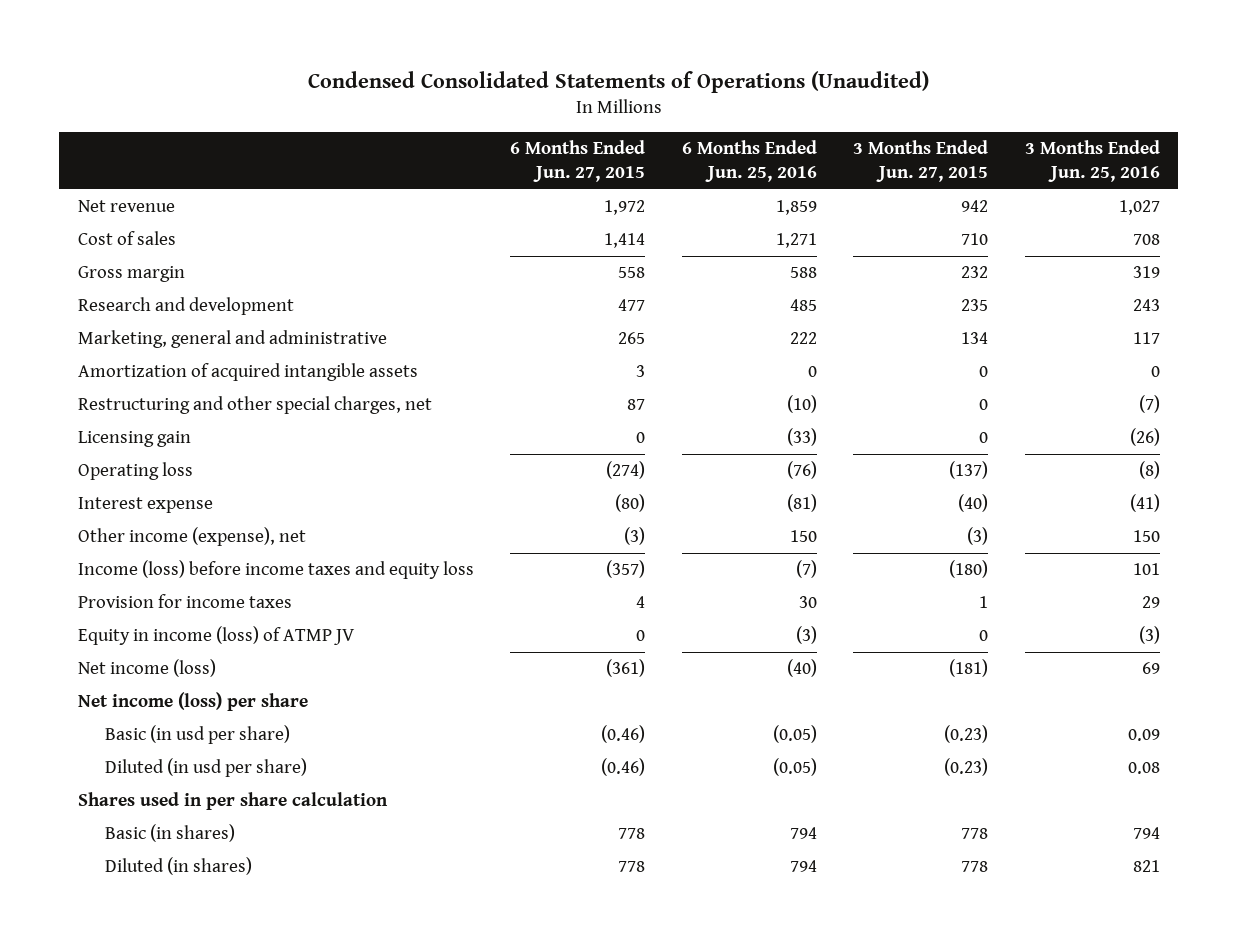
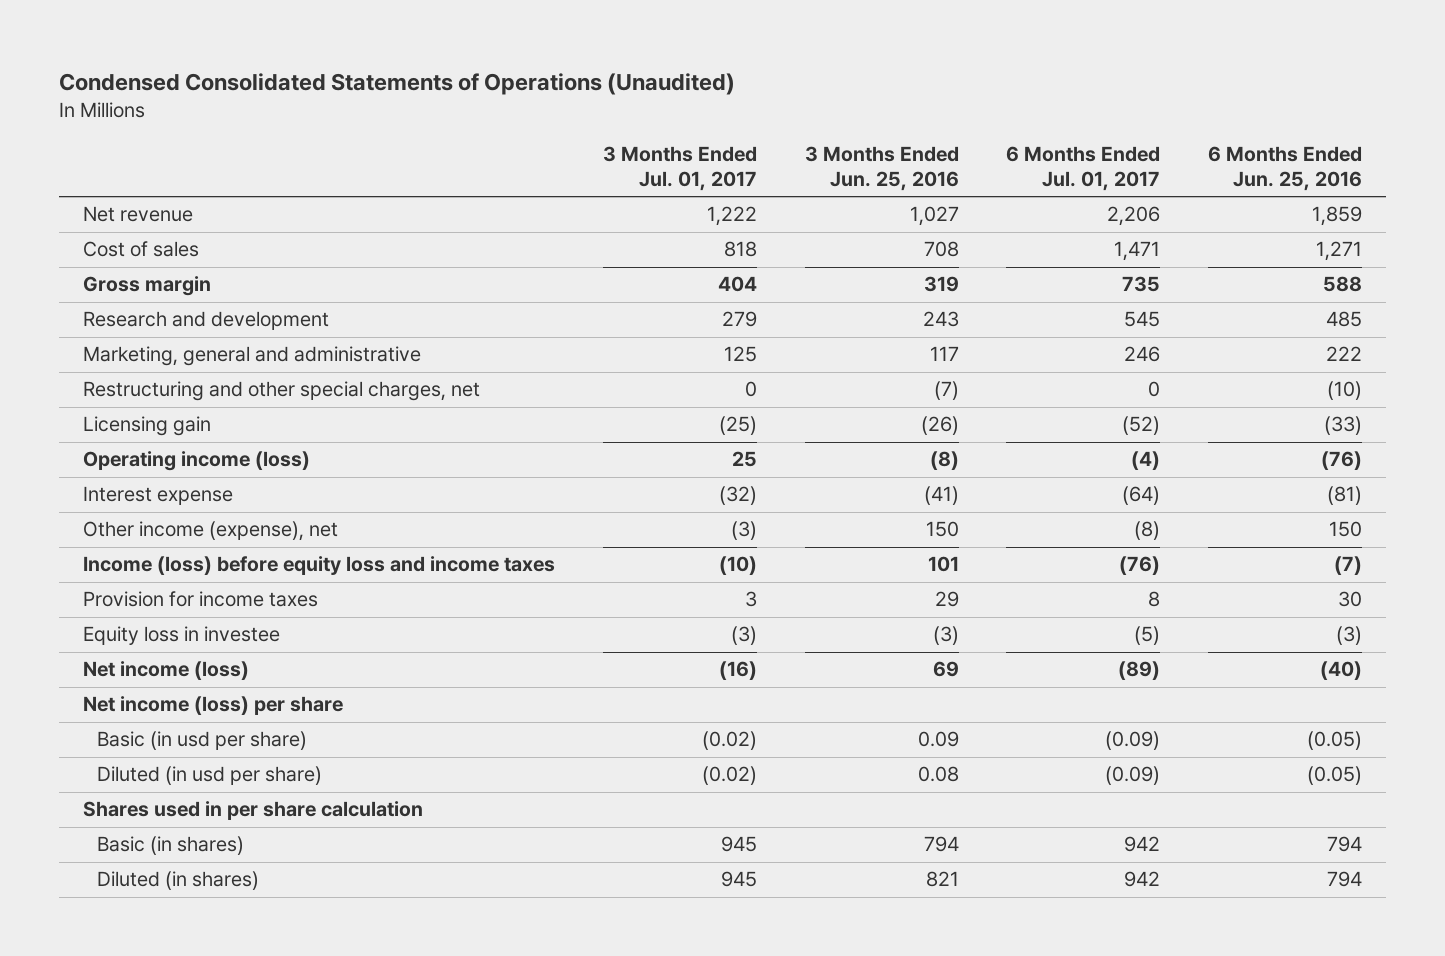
- | 6 Months Ended Jun. 27, 2015 | 6 Months Ended Jun. 25, 2016 | 3 Months Ended Jun. 27, 2015 | 3 Months Ended Jun. 25, 2016
+ | 3 Months Ended Jul. 01, 2017 | 3 Months Ended Jun. 25, 2016 | 6 Months Ended Jul. 01, 2017 | 6 Months Ended Jun. 25, 2016
- Amortization of acquired intangible assets | 3 | 0 | 0 | 0
- Operating loss | (274) | (76) | (137) | (8)
+ Operating income (loss) | 25 | (8) | (4) | (76)
- Income (loss) before income taxes and equity loss | (357) | (7) | (180) | 101
+ Income (loss) before equity loss and income taxes | (10) | 101 | (76) | (7)
- Equity in income (loss) of ATMP JV | 0 | (3) | 0 | (3)
+ Equity loss in investee | (3) | (3) | (5) | (3)

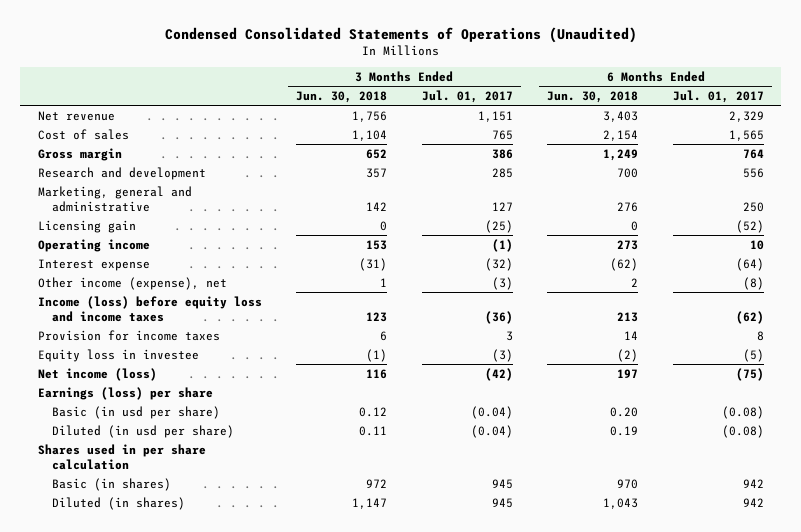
- | 3 Months Ended Jul. 01, 2017 | 3 Months Ended Jun. 25, 2016 | 6 Months Ended Jul. 01, 2017 | 6 Months Ended Jun. 25, 2016
+ | 3 Months Ended Jun. 30, 2018 | 3 Months Ended Jul. 01, 2017 | 6 Months Ended Jun. 30, 2018 | 6 Months Ended Jul. 01, 2017
- Net revenue | 1,222 | 1,027 | 2,206 | 1,859
- Cost of sales | 818 | 708 | 1,471 | 1,271
- Gross margin | 404 | 319 | 735 | 588
- Research and development | 279 | 243 | 545 | 485
- Marketing, general and administrative | 125 | 117 | 246 | 222
- Restructuring and other special charges, net | 0 | (7) | 0 | (10)
+ Net revenue | 1,756 | 1,151 | 3,403 | 2,329
+ Cost of sales | 1,104 | 765 | 2,154 | 1,565
+ Gross margin | 652 | 386 | 1,249 | 764
+ Research and development | 357 | 285 | 700 | 556
+ Marketing, general and administrative | 142 | 127 | 276 | 250
- Operating income (loss) | 25 | (8) | (4) | (76)
+ Operating income | 153 | (1) | 273 | 10
- Income (loss) before equity loss and income taxes | (10) | 101 | (76) | (7)
+ Income (loss) before equity loss and income taxes | 123 | (36) | 213 | (62)
- Net income (loss) | (16) | 69 | (89) | (40)
- Net income (loss) per share
- Basic (in usd per share) | (0.02) | 0.09 | (0.09) | (0.05)
- Diluted (in usd per share) | (0.02) | 0.08 | (0.09) | (0.05)
+ Net income (loss) | 116 | (42) | 197 | (75)
+ Earnings (loss) per share
+ Basic (in usd per share) | 0.12 | (0.04) | 0.20 | (0.08)
+ Diluted (in usd per share) | 0.11 | (0.04) | 0.19 | (0.08)

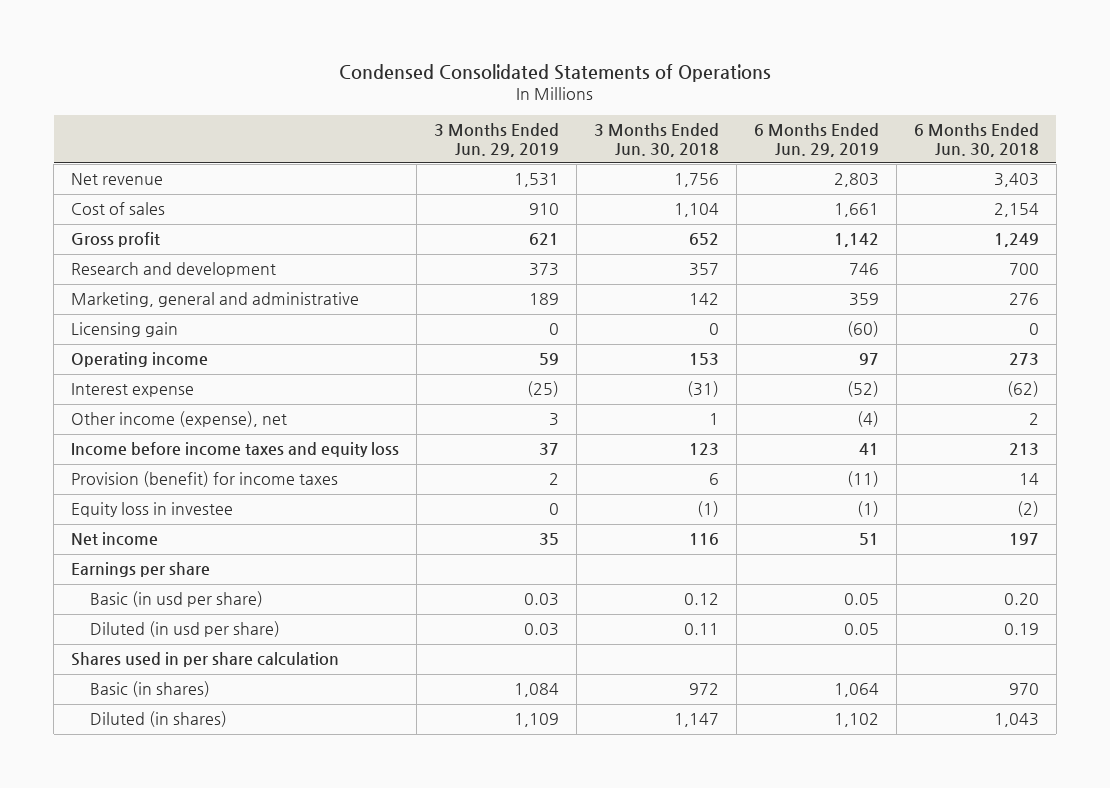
- Condensed Consolidated Statements of Operations (Unaudited)
+ Condensed Consolidated Statements of Operations
- | 3 Months Ended Jun. 30, 2018 | 3 Months Ended Jul. 01, 2017 | 6 Months Ended Jun. 30, 2018 | 6 Months Ended Jul. 01, 2017
+ | 3 Months Ended Jun. 29, 2019 | 3 Months Ended Jun. 30, 2018 | 6 Months Ended Jun. 29, 2019 | 6 Months Ended Jun. 30, 2018
- Gross margin | 652 | 386 | 1,249 | 764
+ Gross profit | 621 | 652 | 1,142 | 1,249
- Income (loss) before equity loss and income taxes | 123 | (36) | 213 | (62)
- Provision for income taxes | 6 | 3 | 14 | 8
+ Income before income taxes and equity loss | 37 | 123 | 41 | 213
+ Provision (benefit) for income taxes | 2 | 6 | (11) | 14
- Net income (loss) | 116 | (42) | 197 | (75)
- Earnings (loss) per share
+ Net income | 35 | 116 | 51 | 197
+ Earnings per share

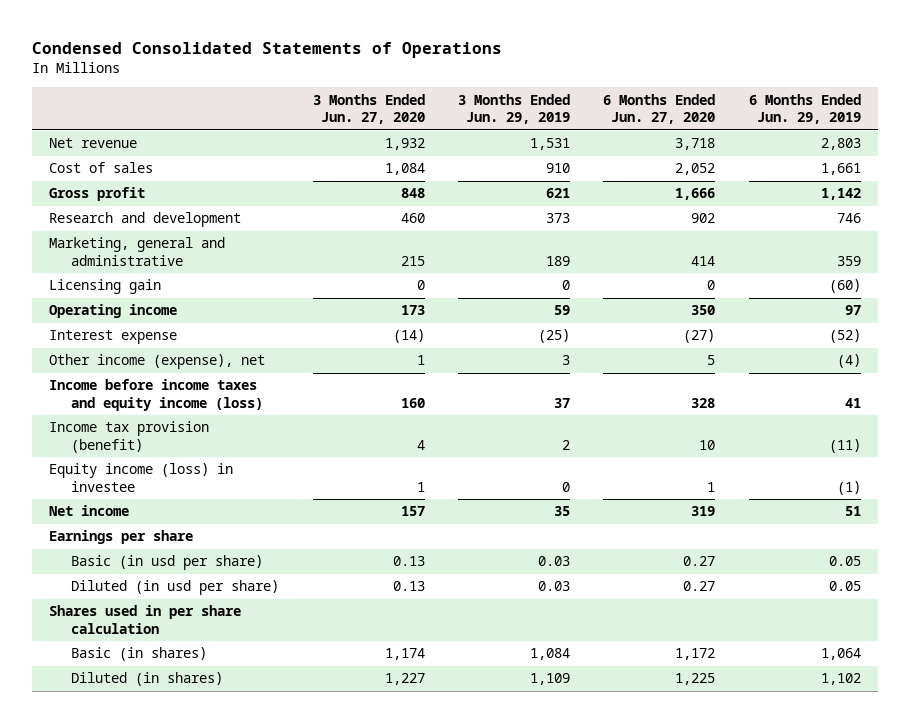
- | 3 Months Ended Jun. 29, 2019 | 3 Months Ended Jun. 30, 2018 | 6 Months Ended Jun. 29, 2019 | 6 Months Ended Jun. 30, 2018
+ | 3 Months Ended Jun. 27, 2020 | 3 Months Ended Jun. 29, 2019 | 6 Months Ended Jun. 27, 2020 | 6 Months Ended Jun. 29, 2019
- Income before income taxes and equity loss | 37 | 123 | 41 | 213
- Provision (benefit) for income taxes | 2 | 6 | (11) | 14
- Equity loss in investee | 0 | (1) | (1) | (2)
+ Income before income taxes and equity income (loss) | 160 | 37 | 328 | 41
+ Income tax provision (benefit) | 4 | 2 | 10 | (11)
+ Equity income (loss) in investee | 1 | 0 | 1 | (1)

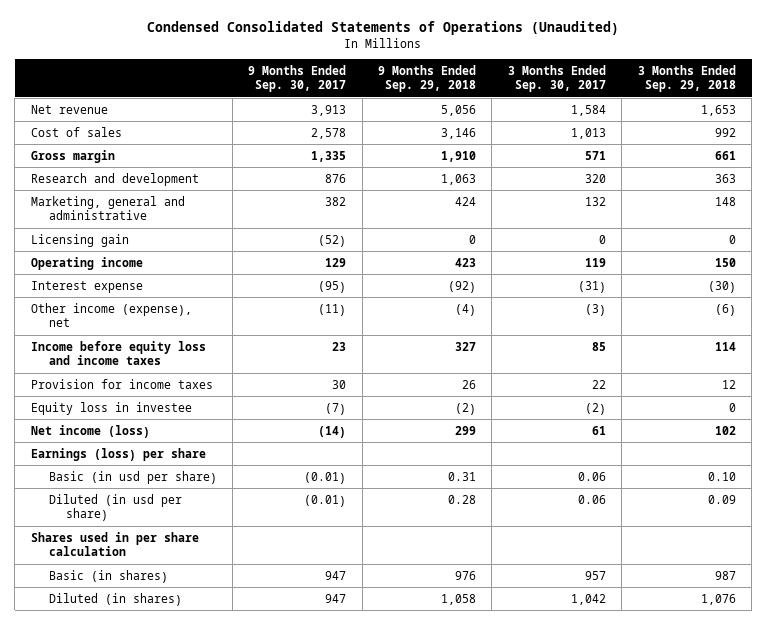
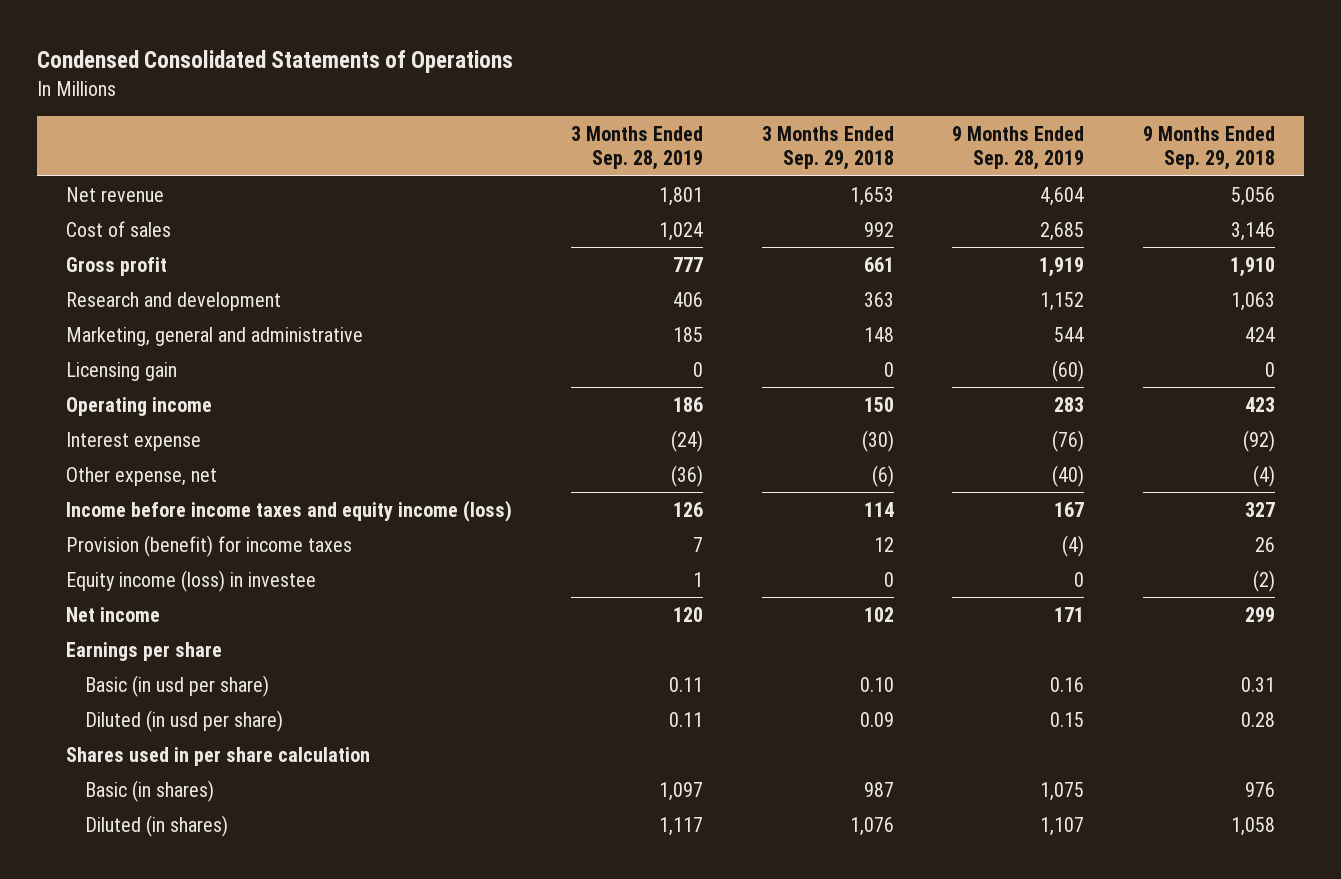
- Condensed Consolidated Statements of Operations (Unaudited)
+ Condensed Consolidated Statements of Operations
- | 9 Months Ended Sep. 30, 2017 | 9 Months Ended Sep. 29, 2018 | 3 Months Ended Sep. 30, 2017 | 3 Months Ended Sep. 29, 2018
+ | 3 Months Ended Sep. 28, 2019 | 3 Months Ended Sep. 29, 2018 | 9 Months Ended Sep. 28, 2019 | 9 Months Ended Sep. 29, 2018
- Gross margin | 1,335 | 1,910 | 571 | 661
+ Gross profit | 777 | 661 | 1,919 | 1,910
- Other income (expense), net | (11) | (4) | (3) | (6)
- Income before equity loss and income taxes | 23 | 327 | 85 | 114
- Provision for income taxes | 30 | 26 | 22 | 12
- Equity loss in investee | (7) | (2) | (2) | 0
- Net income (loss) | (14) | 299 | 61 | 102
- Earnings (loss) per share
+ Other expense, net | (36) | (6) | (40) | (4)
+ Income before income taxes and equity income (loss) | 126 | 114 | 167 | 327
+ Provision (benefit) for income taxes | 7 | 12 | (4) | 26
+ Equity income (loss) in investee | 1 | 0 | 0 | (2)
+ Net income | 120 | 102 | 171 | 299
+ Earnings per share

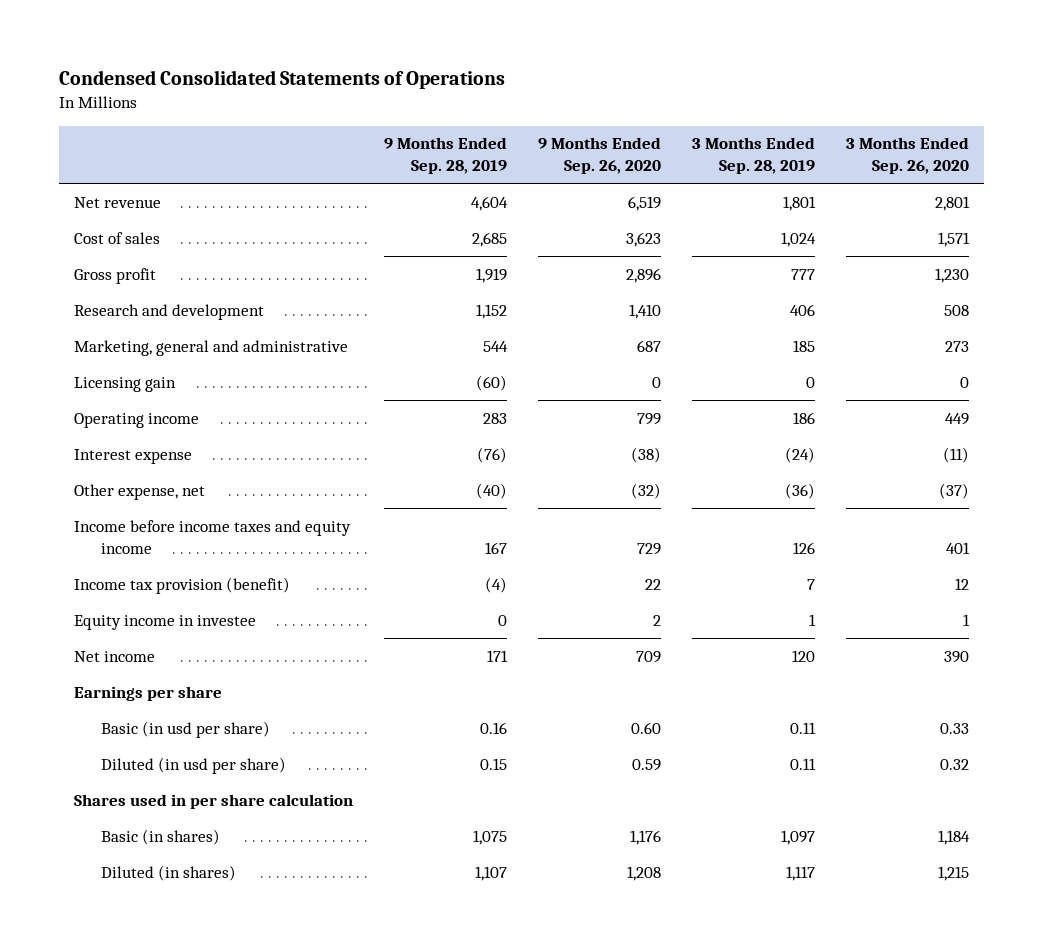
- | 3 Months Ended Sep. 28, 2019 | 3 Months Ended Sep. 29, 2018 | 9 Months Ended Sep. 28, 2019 | 9 Months Ended Sep. 29, 2018
+ | 9 Months Ended Sep. 28, 2019 | 9 Months Ended Sep. 26, 2020 | 3 Months Ended Sep. 28, 2019 | 3 Months Ended Sep. 26, 2020
- Income before income taxes and equity income (loss) | 126 | 114 | 167 | 327
- Provision (benefit) for income taxes | 7 | 12 | (4) | 26
- Equity income (loss) in investee | 1 | 0 | 0 | (2)
+ Income before income taxes and equity income | 167 | 729 | 126 | 401
+ Income tax provision (benefit) | (4) | 22 | 7 | 12
+ Equity income in investee | 0 | 2 | 1 | 1

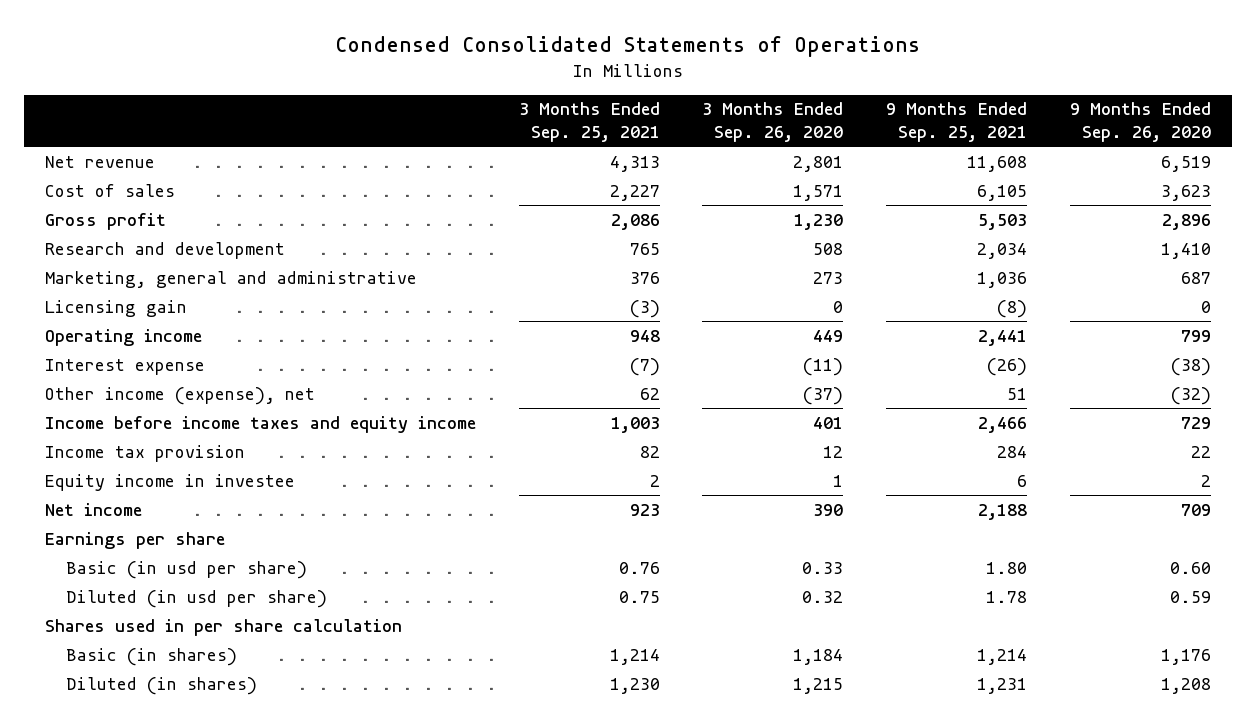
- | 9 Months Ended Sep. 28, 2019 | 9 Months Ended Sep. 26, 2020 | 3 Months Ended Sep. 28, 2019 | 3 Months Ended Sep. 26, 2020
+ | 3 Months Ended Sep. 25, 2021 | 3 Months Ended Sep. 26, 2020 | 9 Months Ended Sep. 25, 2021 | 9 Months Ended Sep. 26, 2020
- Other expense, net | (40) | (32) | (36) | (37)
+ Other income (expense), net | 62 | (37) | 51 | (32)
- Income tax provision (benefit) | (4) | 22 | 7 | 12
+ Income tax provision | 82 | 12 | 284 | 22

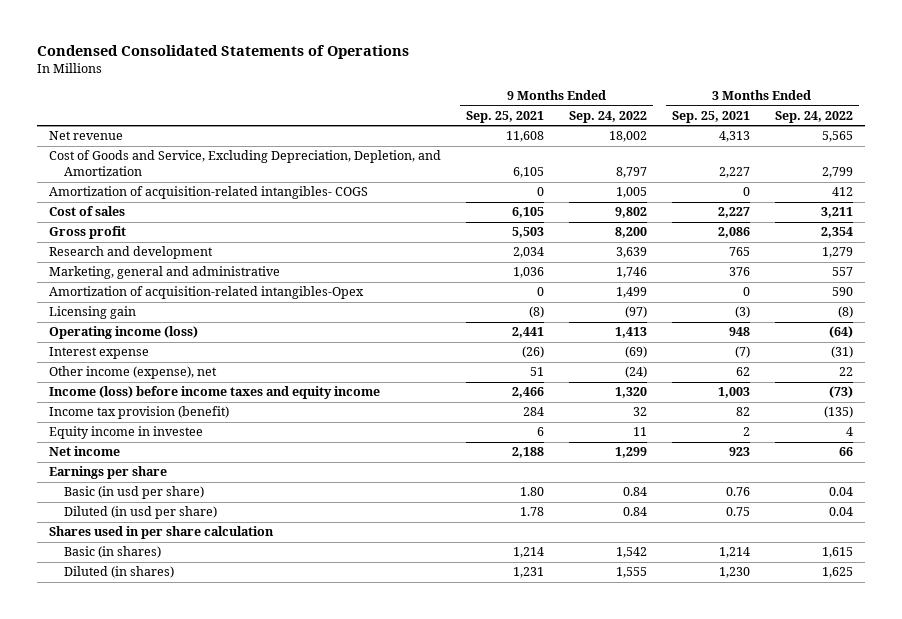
- | 3 Months Ended Sep. 25, 2021 | 3 Months Ended Sep. 26, 2020 | 9 Months Ended Sep. 25, 2021 | 9 Months Ended Sep. 26, 2020
+ | 9 Months Ended Sep. 25, 2021 | 9 Months Ended Sep. 24, 2022 | 3 Months Ended Sep. 25, 2021 | 3 Months Ended Sep. 24, 2022
+ Cost of Goods and Service, Excluding Depreciation, Depletion, and Amortization | 6,105 | 8,797 | 2,227 | 2,799
+ Amortization of acquisition-related intangibles- COGS | 0 | 1,005 | 0 | 412
+ Amortization of acquisition-related intangibles-Opex | 0 | 1,499 | 0 | 590
- Operating income | 948 | 449 | 2,441 | 799
+ Operating income (loss) | 2,441 | 1,413 | 948 | (64)
- Income before income taxes and equity income | 1,003 | 401 | 2,466 | 729
- Income tax provision | 82 | 12 | 284 | 22
+ Income (loss) before income taxes and equity income | 2,466 | 1,320 | 1,003 | (73)
+ Income tax provision (benefit) | 284 | 32 | 82 | (135)

